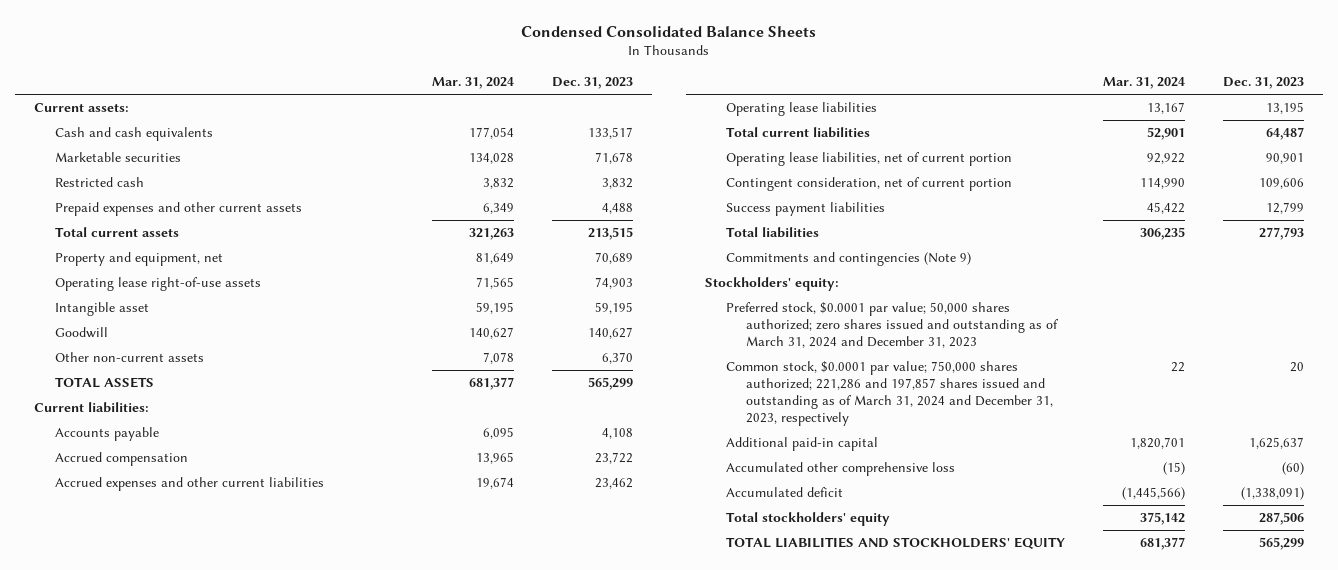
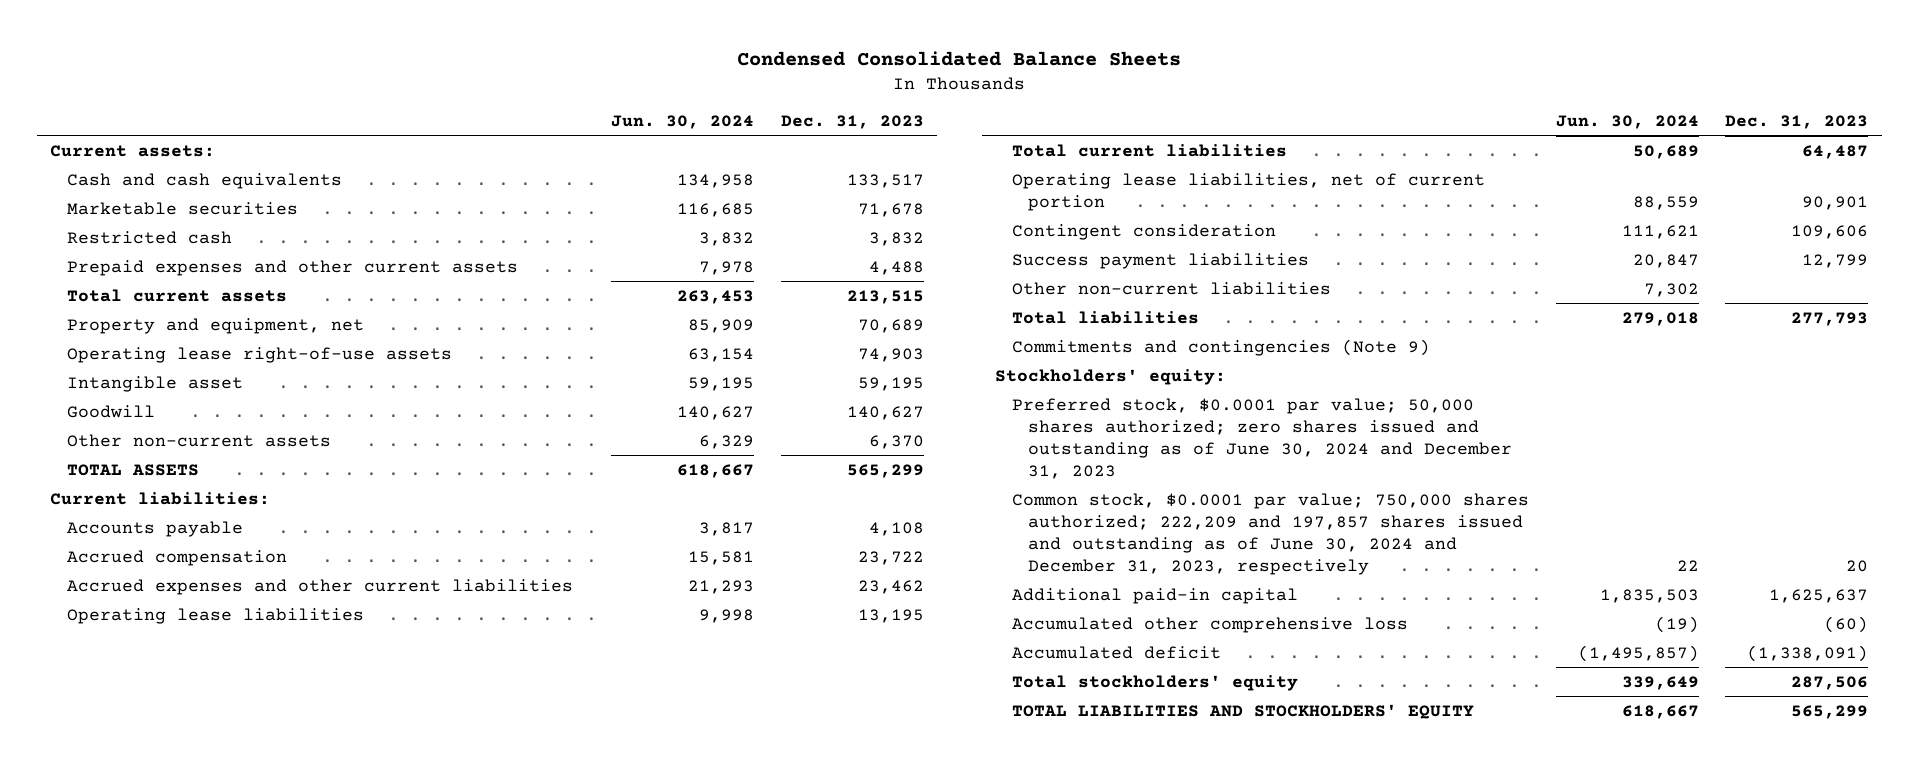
- | Mar. 31, 2024 | Dec. 31, 2023
+ | Jun. 30, 2024 | Dec. 31, 2023
- Contingent consideration, net of current portion | 114,990 | 109,606
+ Contingent consideration | 111,621 | 109,606
+ Other non-current liabilities | 7,302 |
- Preferred stock, $0.0001 par value; 50,000 shares authorized; zero shares issued and outstanding as of March 31, 2024 and December 31, 2023
- Common stock, $0.0001 par value; 750,000 shares authorized; 221,286 and 197,857 shares issued and outstanding as of March 31, 2024 and December 31, 2023, respectively | 22 | 20
+ Preferred stock, $0.0001 par value; 50,000 shares authorized; zero shares issued and outstanding as of June 30, 2024 and December 31, 2023
+ Common stock, $0.0001 par value; 750,000 shares authorized; 222,209 and 197,857 shares issued and outstanding as of June 30, 2024 and December 31, 2023, respectively | 22 | 20

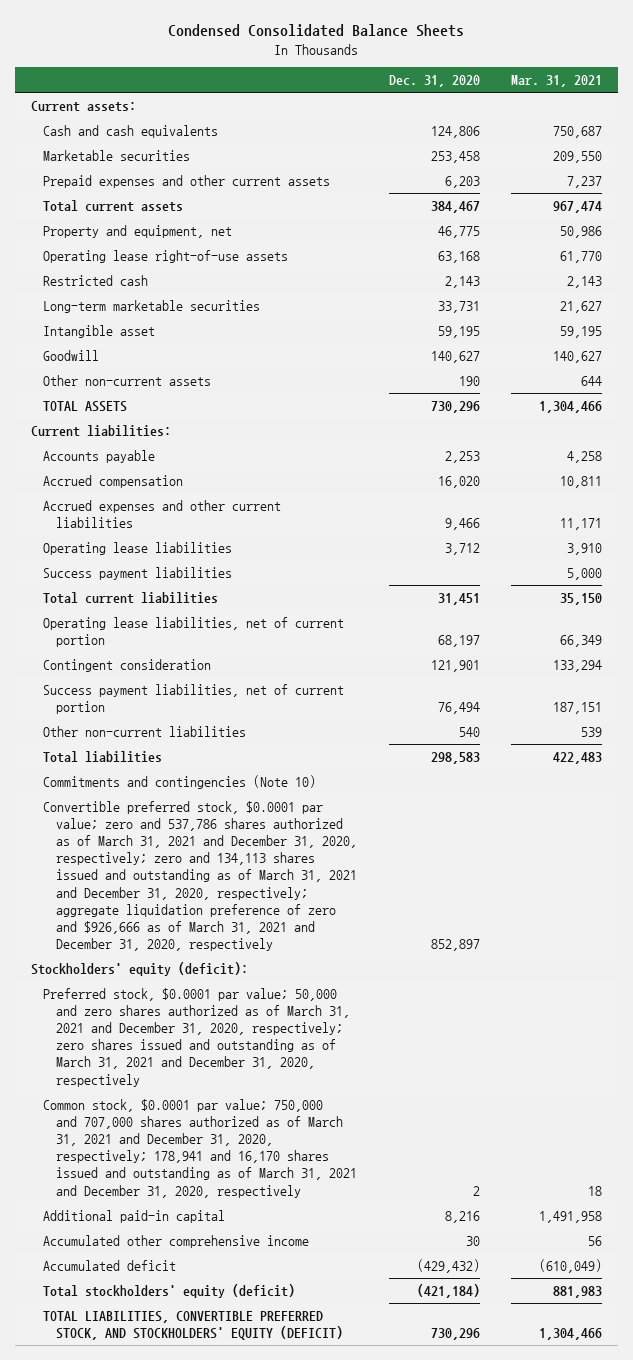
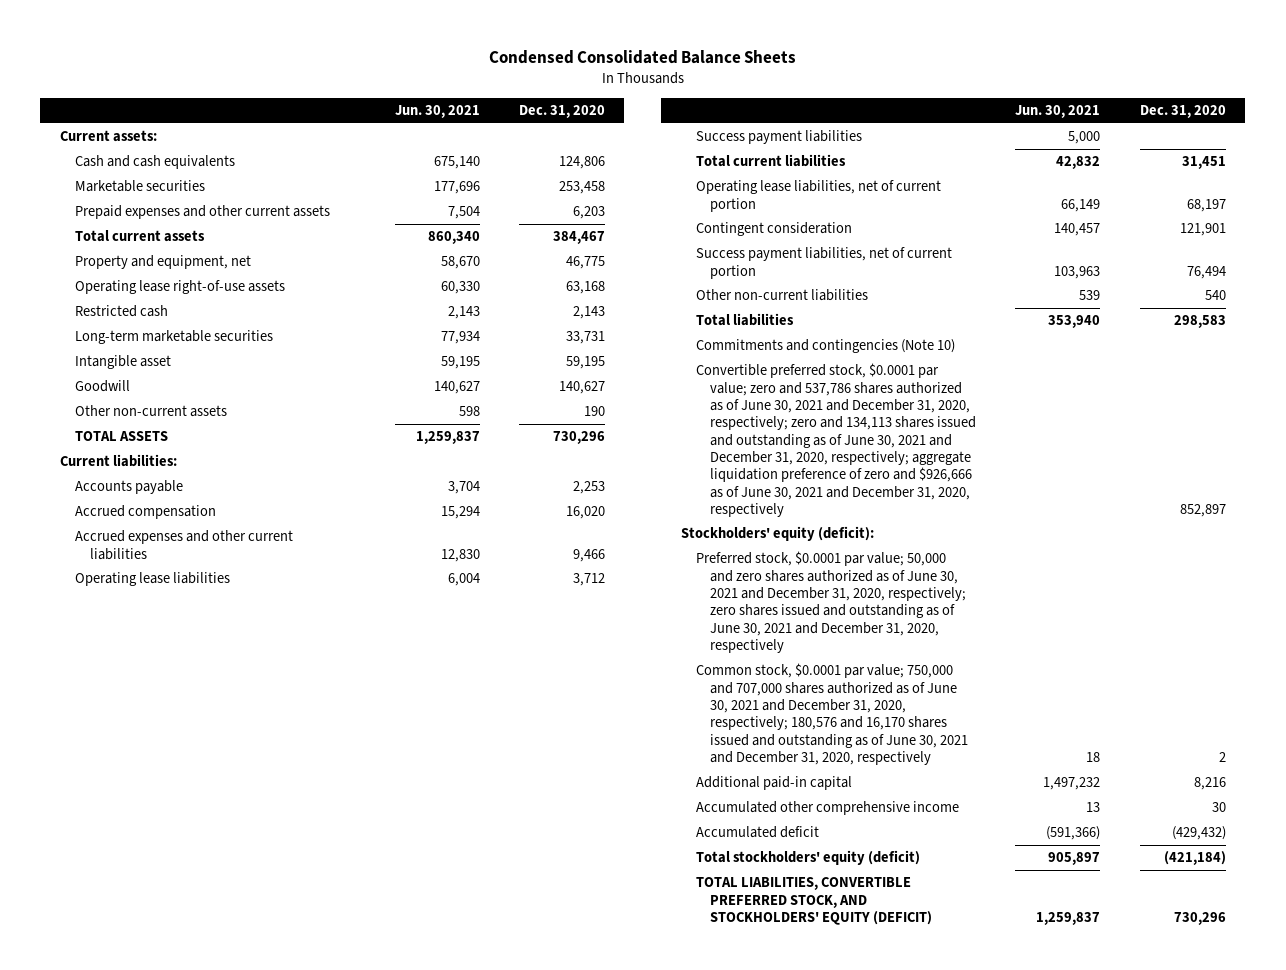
- | Dec. 31, 2020 | Mar. 31, 2021
+ | Jun. 30, 2021 | Dec. 31, 2020
- Convertible preferred stock, $0.0001 par value; zero and 537,786 shares authorized as of March 31, 2021 and December 31, 2020, respectively; zero and 134,113 shares issued and outstanding as of March 31, 2021 and December 31, 2020, respectively; aggregate liquidation preference of zero and $926,666 as of March 31, 2021 and December 31, 2020, respectively | 852,897 |
+ Convertible preferred stock, $0.0001 par value; zero and 537,786 shares authorized as of June 30, 2021 and December 31, 2020, respectively; zero and 134,113 shares issued and outstanding as of June 30, 2021 and December 31, 2020, respectively; aggregate liquidation preference of zero and $926,666 as of June 30, 2021 and December 31, 2020, respectively | | 852,897
- Preferred stock, $0.0001 par value; 50,000 and zero shares authorized as of March 31, 2021 and December 31, 2020, respectively; zero shares issued and outstanding as of March 31, 2021 and December 31, 2020, respectively
- Common stock, $0.0001 par value; 750,000 and 707,000 shares authorized as of March 31, 2021 and December 31, 2020, respectively; 178,941 and 16,170 shares issued and outstanding as of March 31, 2021 and December 31, 2020, respectively | 2 | 18
+ Preferred stock, $0.0001 par value; 50,000 and zero shares authorized as of June 30, 2021 and December 31, 2020, respectively; zero shares issued and outstanding as of June 30, 2021 and December 31, 2020, respectively
+ Common stock, $0.0001 par value; 750,000 and 707,000 shares authorized as of June 30, 2021 and December 31, 2020, respectively; 180,576 and 16,170 shares issued and outstanding as of June 30, 2021 and December 31, 2020, respectively | 18 | 2

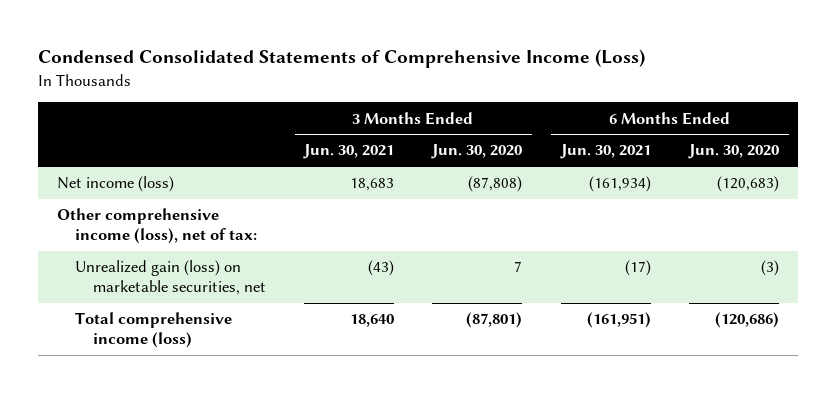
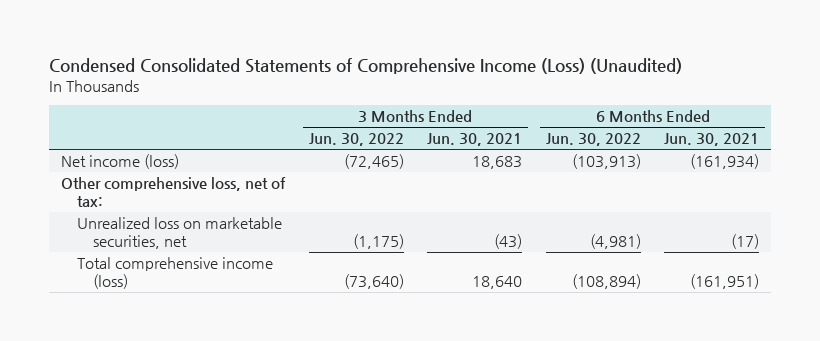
- Condensed Consolidated Statements of Comprehensive Income (Loss)
+ Condensed Consolidated Statements of Comprehensive Income (Loss) (Unaudited)
- | 3 Months Ended Jun. 30, 2021 | 3 Months Ended Jun. 30, 2020 | 6 Months Ended Jun. 30, 2021 | 6 Months Ended Jun. 30, 2020
+ | 3 Months Ended Jun. 30, 2022 | 3 Months Ended Jun. 30, 2021 | 6 Months Ended Jun. 30, 2022 | 6 Months Ended Jun. 30, 2021
- Other comprehensive income (loss), net of tax:
- Unrealized gain (loss) on marketable securities, net | (43) | 7 | (17) | (3)
+ Other comprehensive loss, net of tax:
+ Unrealized loss on marketable securities, net | (1,175) | (43) | (4,981) | (17)

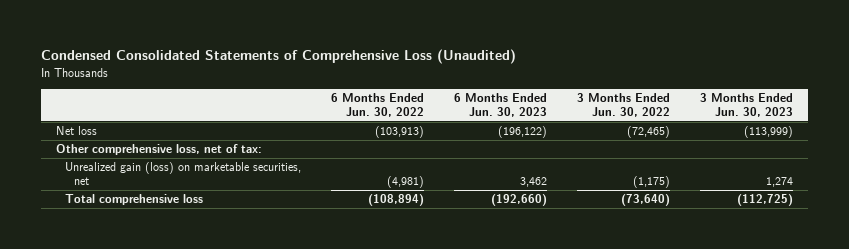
- Condensed Consolidated Statements of Comprehensive Income (Loss) (Unaudited)
+ Condensed Consolidated Statements of Comprehensive Loss (Unaudited)
- | 3 Months Ended Jun. 30, 2022 | 3 Months Ended Jun. 30, 2021 | 6 Months Ended Jun. 30, 2022 | 6 Months Ended Jun. 30, 2021
+ | 6 Months Ended Jun. 30, 2022 | 6 Months Ended Jun. 30, 2023 | 3 Months Ended Jun. 30, 2022 | 3 Months Ended Jun. 30, 2023
- Net income (loss) | (72,465) | 18,683 | (103,913) | (161,934)
+ Net loss | (103,913) | (196,122) | (72,465) | (113,999)
- Unrealized loss on marketable securities, net | (1,175) | (43) | (4,981) | (17)
- Total comprehensive income (loss) | (73,640) | 18,640 | (108,894) | (161,951)
+ Unrealized gain (loss) on marketable securities, net | (4,981) | 3,462 | (1,175) | 1,274
+ Total comprehensive loss | (108,894) | (192,660) | (73,640) | (112,725)

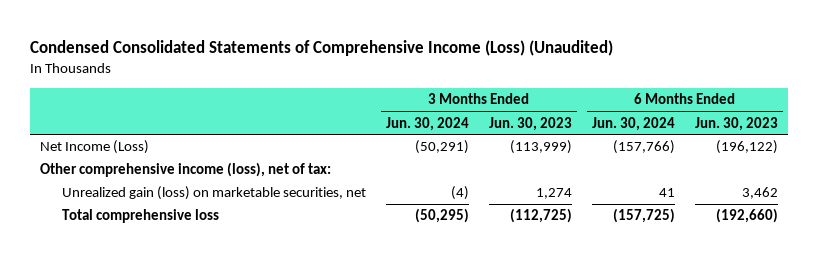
- Condensed Consolidated Statements of Comprehensive Loss (Unaudited)
+ Condensed Consolidated Statements of Comprehensive Income (Loss) (Unaudited)
- | 6 Months Ended Jun. 30, 2022 | 6 Months Ended Jun. 30, 2023 | 3 Months Ended Jun. 30, 2022 | 3 Months Ended Jun. 30, 2023
+ | 3 Months Ended Jun. 30, 2024 | 3 Months Ended Jun. 30, 2023 | 6 Months Ended Jun. 30, 2024 | 6 Months Ended Jun. 30, 2023
- Net loss | (103,913) | (196,122) | (72,465) | (113,999)
- Other comprehensive loss, net of tax:
+ Net Income (Loss) | (50,291) | (113,999) | (157,766) | (196,122)
+ Other comprehensive income (loss), net of tax:

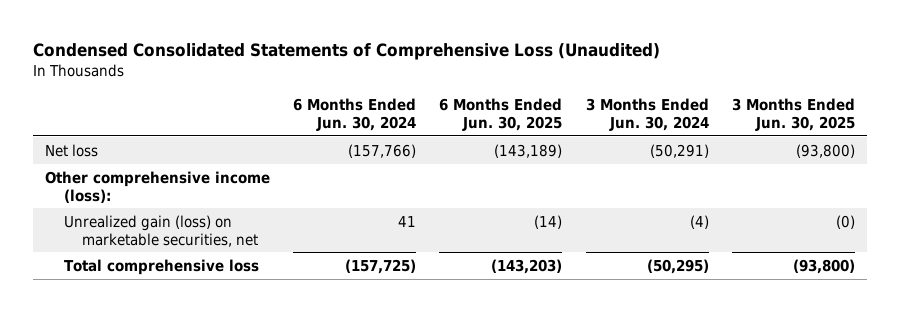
- Condensed Consolidated Statements of Comprehensive Income (Loss) (Unaudited)
+ Condensed Consolidated Statements of Comprehensive Loss (Unaudited)
- | 3 Months Ended Jun. 30, 2024 | 3 Months Ended Jun. 30, 2023 | 6 Months Ended Jun. 30, 2024 | 6 Months Ended Jun. 30, 2023
+ | 6 Months Ended Jun. 30, 2024 | 6 Months Ended Jun. 30, 2025 | 3 Months Ended Jun. 30, 2024 | 3 Months Ended Jun. 30, 2025
- Net Income (Loss) | (50,291) | (113,999) | (157,766) | (196,122)
- Other comprehensive income (loss), net of tax:
+ Net loss | (157,766) | (143,189) | (50,291) | (93,800)
+ Other comprehensive income (loss):

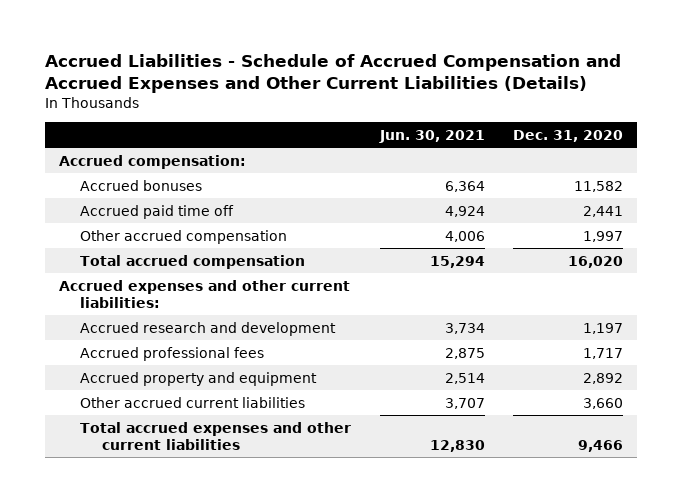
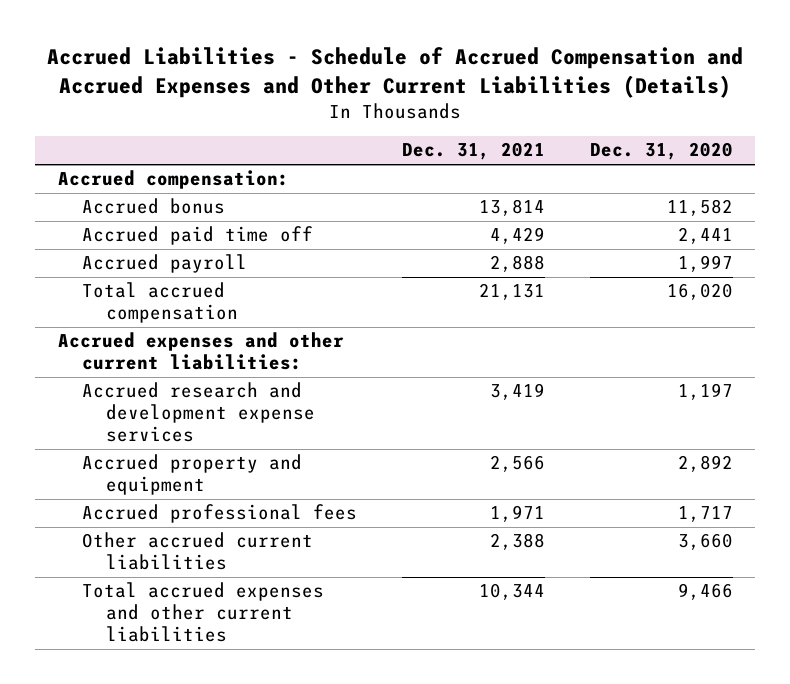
- | Jun. 30, 2021 | Dec. 31, 2020
+ | Dec. 31, 2021 | Dec. 31, 2020
- Accrued bonuses | 6,364 | 11,582
+ Accrued bonus | 13,814 | 11,582
- Other accrued compensation | 4,006 | 1,997
+ Accrued payroll | 2,888 | 1,997
- Accrued research and development | 3,734 | 1,197
+ Accrued research and development expense services | 3,419 | 1,197
moved down: Accrued professional fees | 1,971 | 1,717

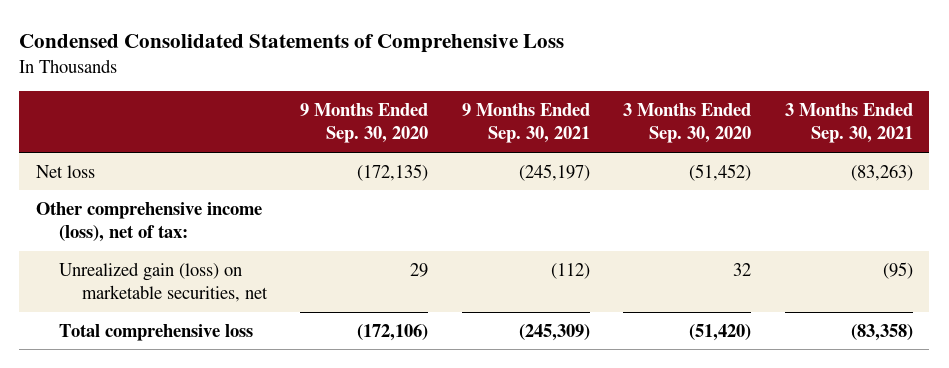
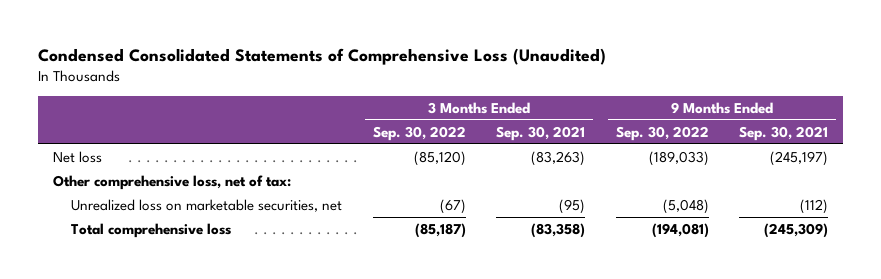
- Condensed Consolidated Statements of Comprehensive Loss
+ Condensed Consolidated Statements of Comprehensive Loss (Unaudited)
- | 9 Months Ended Sep. 30, 2020 | 9 Months Ended Sep. 30, 2021 | 3 Months Ended Sep. 30, 2020 | 3 Months Ended Sep. 30, 2021
+ | 3 Months Ended Sep. 30, 2022 | 3 Months Ended Sep. 30, 2021 | 9 Months Ended Sep. 30, 2022 | 9 Months Ended Sep. 30, 2021
- Other comprehensive income (loss), net of tax:
- Unrealized gain (loss) on marketable securities, net | 29 | (112) | 32 | (95)
+ Other comprehensive loss, net of tax:
+ Unrealized loss on marketable securities, net | (67) | (95) | (5,048) | (112)

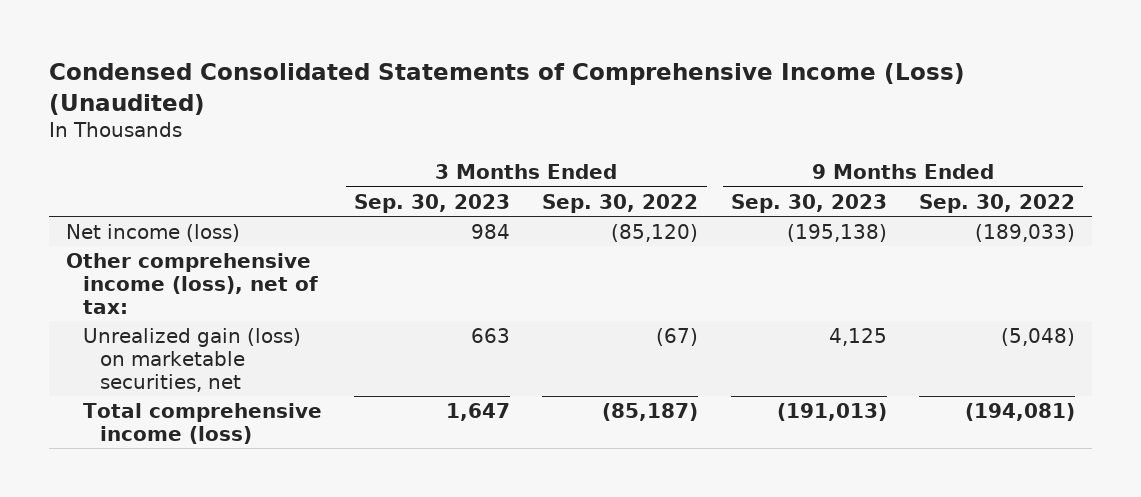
- Condensed Consolidated Statements of Comprehensive Loss (Unaudited)
+ Condensed Consolidated Statements of Comprehensive Income (Loss) (Unaudited)
- | 3 Months Ended Sep. 30, 2022 | 3 Months Ended Sep. 30, 2021 | 9 Months Ended Sep. 30, 2022 | 9 Months Ended Sep. 30, 2021
+ | 3 Months Ended Sep. 30, 2023 | 3 Months Ended Sep. 30, 2022 | 9 Months Ended Sep. 30, 2023 | 9 Months Ended Sep. 30, 2022
- Net loss | (85,120) | (83,263) | (189,033) | (245,197)
- Other comprehensive loss, net of tax:
- Unrealized loss on marketable securities, net | (67) | (95) | (5,048) | (112)
- Total comprehensive loss | (85,187) | (83,358) | (194,081) | (245,309)
+ Net income (loss) | 984 | (85,120) | (195,138) | (189,033)
+ Other comprehensive income (loss), net of tax:
+ Unrealized gain (loss) on marketable securities, net | 663 | (67) | 4,125 | (5,048)
+ Total comprehensive income (loss) | 1,647 | (85,187) | (191,013) | (194,081)

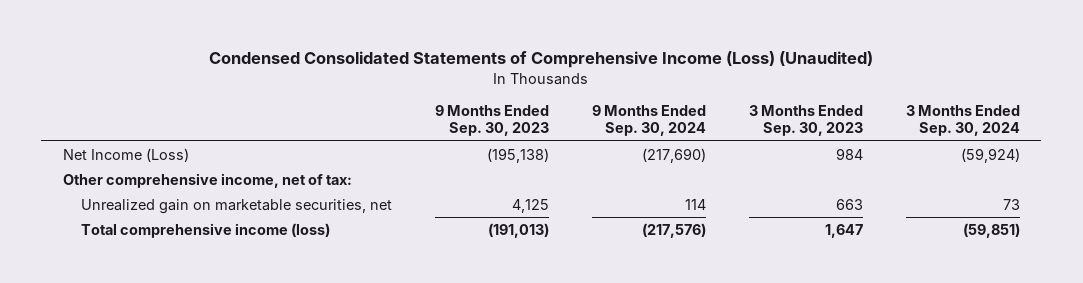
- | 3 Months Ended Sep. 30, 2023 | 3 Months Ended Sep. 30, 2022 | 9 Months Ended Sep. 30, 2023 | 9 Months Ended Sep. 30, 2022
+ | 9 Months Ended Sep. 30, 2023 | 9 Months Ended Sep. 30, 2024 | 3 Months Ended Sep. 30, 2023 | 3 Months Ended Sep. 30, 2024
- Net income (loss) | 984 | (85,120) | (195,138) | (189,033)
- Other comprehensive income (loss), net of tax:
- Unrealized gain (loss) on marketable securities, net | 663 | (67) | 4,125 | (5,048)
+ Net Income (Loss) | (195,138) | (217,690) | 984 | (59,924)
+ Other comprehensive income, net of tax:
+ Unrealized gain on marketable securities, net | 4,125 | 114 | 663 | 73

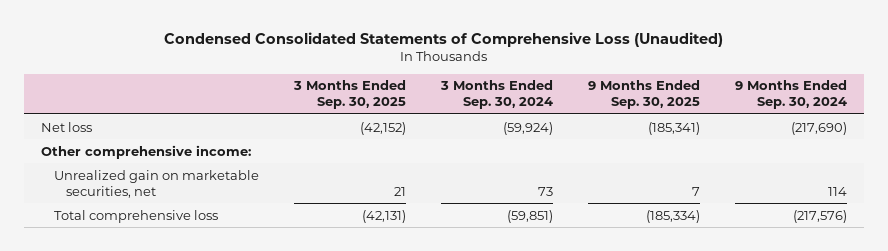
- Condensed Consolidated Statements of Comprehensive Income (Loss) (Unaudited)
+ Condensed Consolidated Statements of Comprehensive Loss (Unaudited)
- | 9 Months Ended Sep. 30, 2023 | 9 Months Ended Sep. 30, 2024 | 3 Months Ended Sep. 30, 2023 | 3 Months Ended Sep. 30, 2024
+ | 3 Months Ended Sep. 30, 2025 | 3 Months Ended Sep. 30, 2024 | 9 Months Ended Sep. 30, 2025 | 9 Months Ended Sep. 30, 2024
- Net Income (Loss) | (195,138) | (217,690) | 984 | (59,924)
- Other comprehensive income, net of tax:
+ Net loss | (42,152) | (59,924) | (185,341) | (217,690)
+ Other comprehensive income:
- Total comprehensive income (loss) | (191,013) | (217,576) | 1,647 | (59,851)
+ Total comprehensive loss | (42,131) | (59,851) | (185,334) | (217,576)

